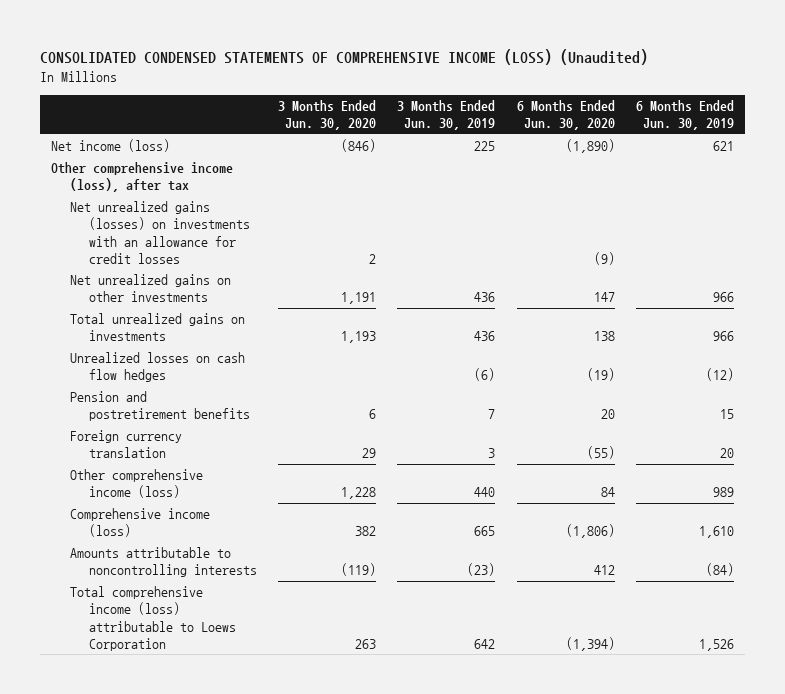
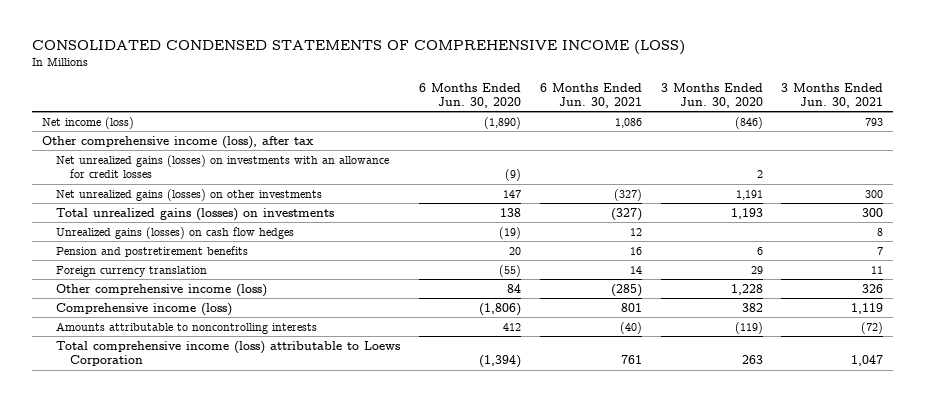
- CONSOLIDATED CONDENSED STATEMENTS OF COMPREHENSIVE INCOME (LOSS) (Unaudited)
+ CONSOLIDATED CONDENSED STATEMENTS OF COMPREHENSIVE INCOME (LOSS)
- | 3 Months Ended Jun. 30, 2020 | 3 Months Ended Jun. 30, 2019 | 6 Months Ended Jun. 30, 2020 | 6 Months Ended Jun. 30, 2019
+ | 6 Months Ended Jun. 30, 2020 | 6 Months Ended Jun. 30, 2021 | 3 Months Ended Jun. 30, 2020 | 3 Months Ended Jun. 30, 2021
- Net unrealized gains on other investments | 1,191 | 436 | 147 | 966
- Total unrealized gains on investments | 1,193 | 436 | 138 | 966
- Unrealized losses on cash flow hedges | | (6) | (19) | (12)
+ Net unrealized gains (losses) on other investments | 147 | (327) | 1,191 | 300
+ Total unrealized gains (losses) on investments | 138 | (327) | 1,193 | 300
+ Unrealized gains (losses) on cash flow hedges | (19) | 12 | | 8

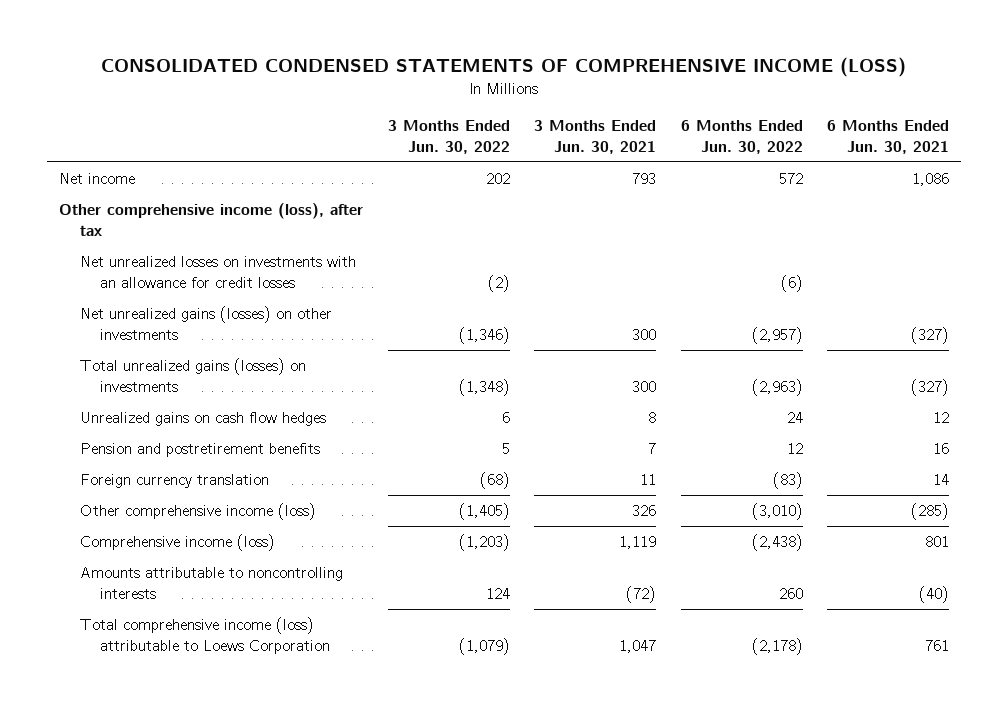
- | 6 Months Ended Jun. 30, 2020 | 6 Months Ended Jun. 30, 2021 | 3 Months Ended Jun. 30, 2020 | 3 Months Ended Jun. 30, 2021
+ | 3 Months Ended Jun. 30, 2022 | 3 Months Ended Jun. 30, 2021 | 6 Months Ended Jun. 30, 2022 | 6 Months Ended Jun. 30, 2021
- Net income (loss) | (1,890) | 1,086 | (846) | 793
+ Net income | 202 | 793 | 572 | 1,086
- Net unrealized gains (losses) on investments with an allowance for credit losses | (9) | | 2 |
+ Net unrealized losses on investments with an allowance for credit losses | (2) | | (6) |
- Unrealized gains (losses) on cash flow hedges | (19) | 12 | | 8
+ Unrealized gains on cash flow hedges | 6 | 8 | 24 | 12

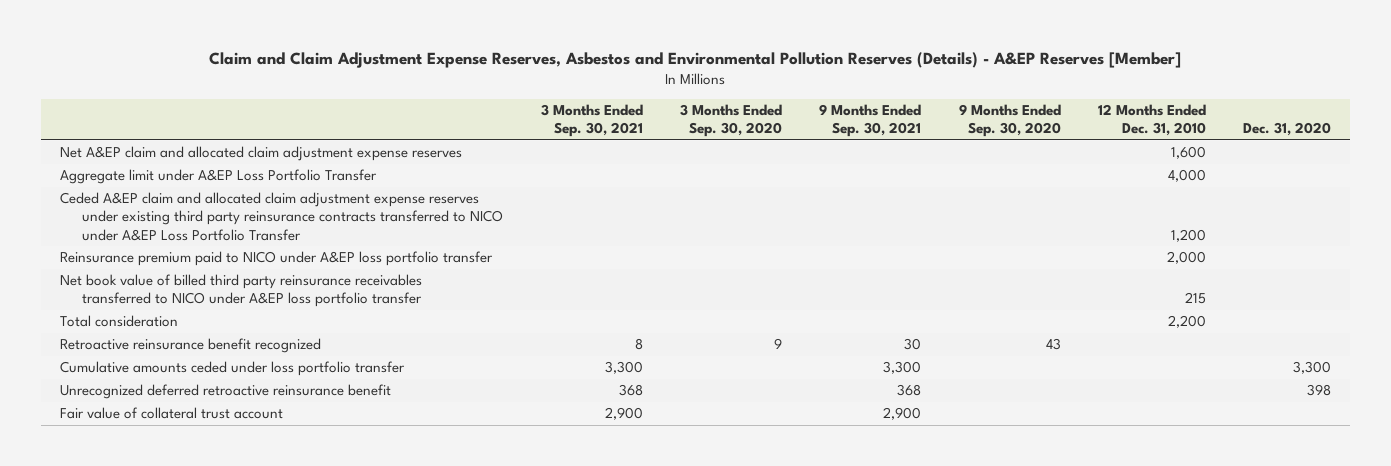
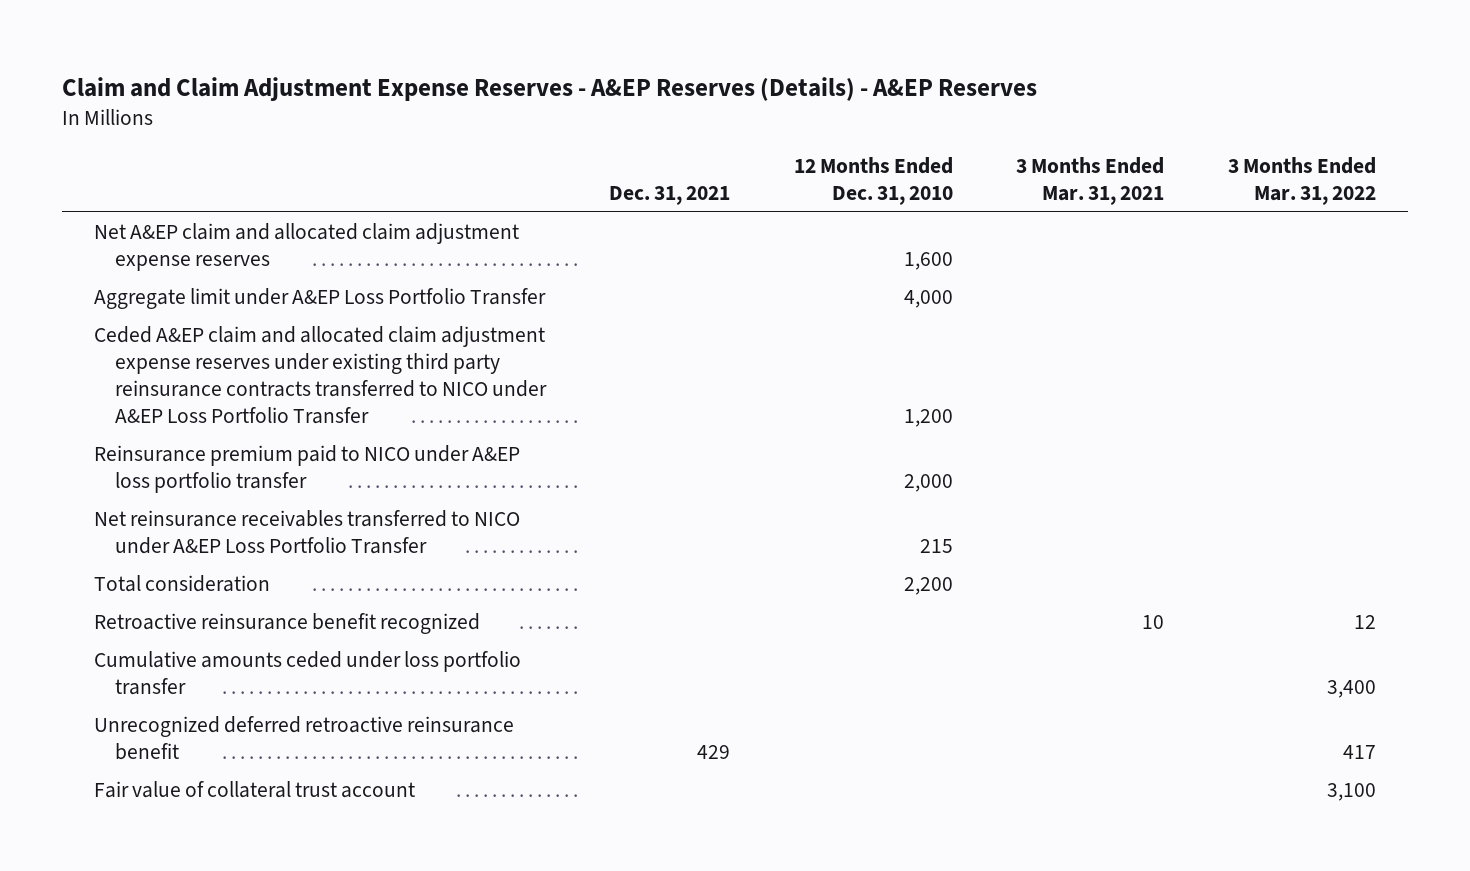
- Claim and Claim Adjustment Expense Reserves, Asbestos and Environmental Pollution Reserves (Details) - A&EP Reserves [Member]
+ Claim and Claim Adjustment Expense Reserves - A&EP Reserves (Details) - A&EP Reserves
- | 3 Months Ended Sep. 30, 2021 | 3 Months Ended Sep. 30, 2020 | 9 Months Ended Sep. 30, 2021 | 9 Months Ended Sep. 30, 2020 | 12 Months Ended Dec. 31, 2010 | Dec. 31, 2020
+ | Dec. 31, 2021 | 12 Months Ended Dec. 31, 2010 | 3 Months Ended Mar. 31, 2021 | 3 Months Ended Mar. 31, 2022
- Net book value of billed third party reinsurance receivables transferred to NICO under A&EP loss portfolio transfer | | | | | 215 |
+ Net reinsurance receivables transferred to NICO under A&EP Loss Portfolio Transfer | | 215 | |

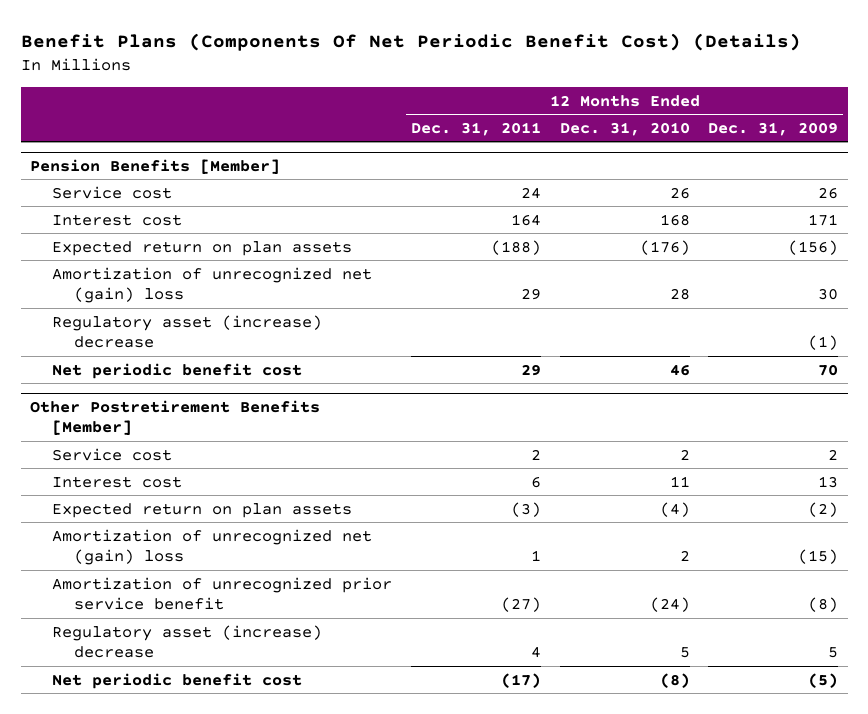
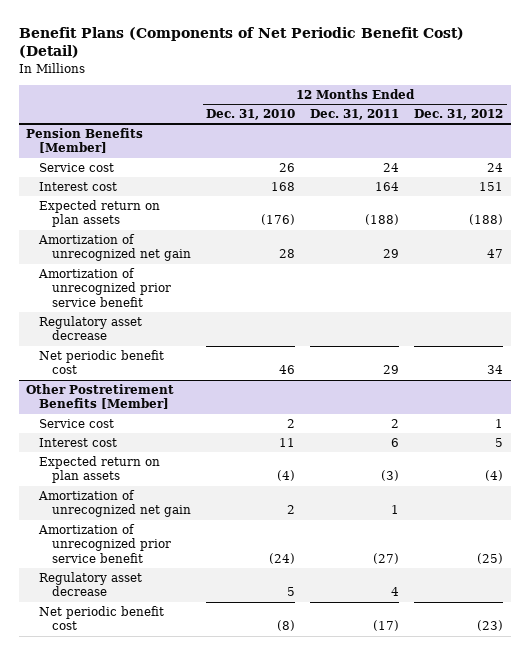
- Benefit Plans (Components Of Net Periodic Benefit Cost) (Details)
+ Benefit Plans (Components of Net Periodic Benefit Cost) (Detail)
- | 12 Months Ended Dec. 31, 2011 | 12 Months Ended Dec. 31, 2010 | 12 Months Ended Dec. 31, 2009
+ | 12 Months Ended Dec. 31, 2010 | 12 Months Ended Dec. 31, 2011 | 12 Months Ended Dec. 31, 2012
@ Pension Benefits [Member]
- Amortization of unrecognized net (gain) loss | 29 | 28 | 30
- Regulatory asset (increase) decrease | | | (1)
+ Amortization of unrecognized net gain | 28 | 29 | 47
+ Amortization of unrecognized prior service benefit
+ Regulatory asset decrease
@ Other Postretirement Benefits [Member]
- Amortization of unrecognized net (gain) loss | 1 | 2 | (15)
+ Amortization of unrecognized net gain | 2 | 1 |
- Regulatory asset (increase) decrease | 4 | 5 | 5
+ Regulatory asset decrease | 5 | 4 |

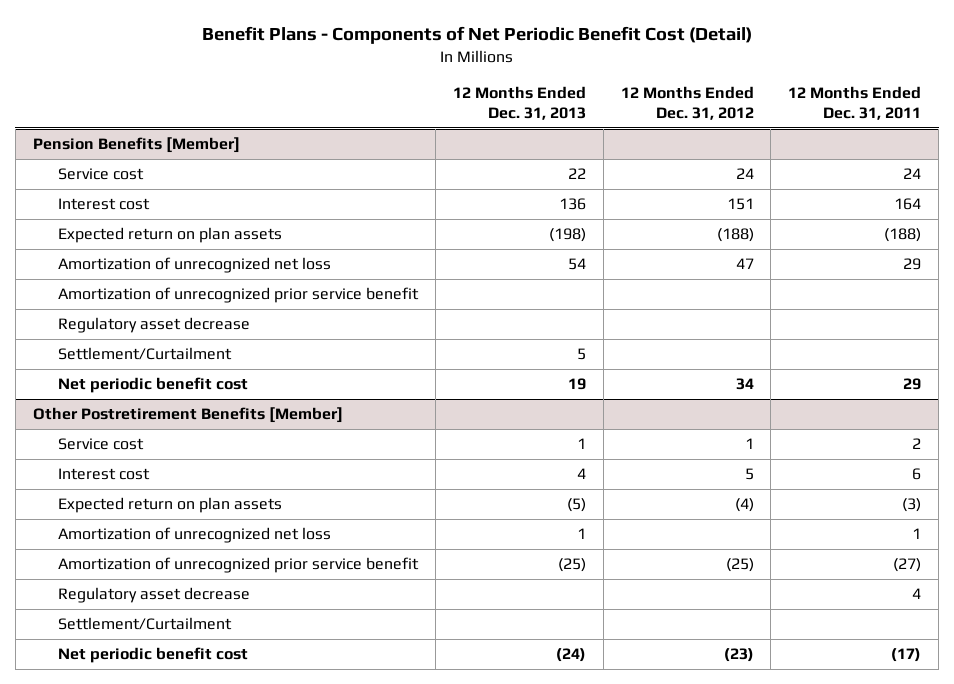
- Benefit Plans (Components of Net Periodic Benefit Cost) (Detail)
+ Benefit Plans - Components of Net Periodic Benefit Cost (Detail)
- | 12 Months Ended Dec. 31, 2010 | 12 Months Ended Dec. 31, 2011 | 12 Months Ended Dec. 31, 2012
+ | 12 Months Ended Dec. 31, 2013 | 12 Months Ended Dec. 31, 2012 | 12 Months Ended Dec. 31, 2011
@ Pension Benefits [Member]
- Amortization of unrecognized net gain | 28 | 29 | 47
+ Amortization of unrecognized net loss | 54 | 47 | 29
+ Settlement/Curtailment | 5 | |
@ Other Postretirement Benefits [Member]
- Amortization of unrecognized net gain | 2 | 1 |
+ Amortization of unrecognized net loss | 1 | | 1
+ Settlement/Curtailment

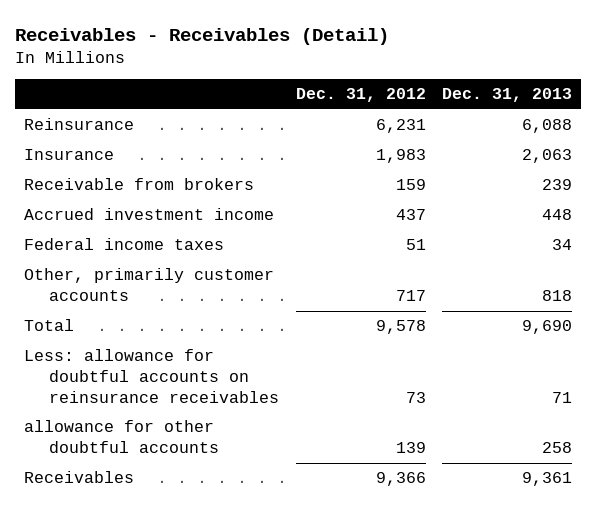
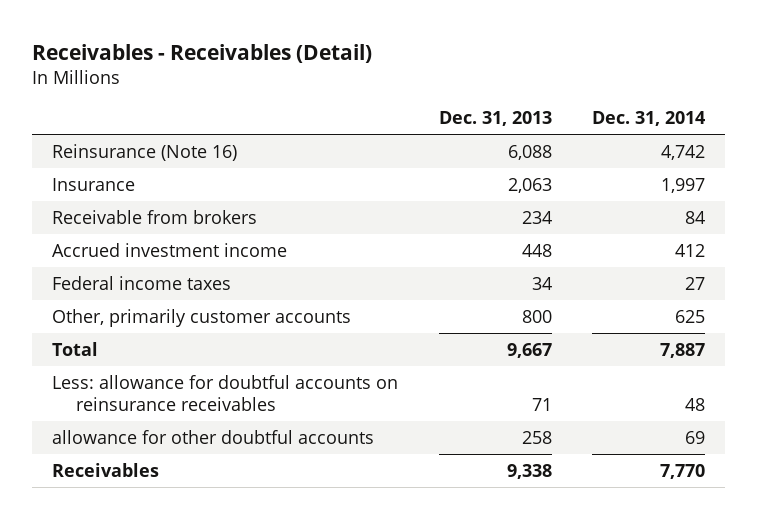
- | Dec. 31, 2012 | Dec. 31, 2013
+ | Dec. 31, 2013 | Dec. 31, 2014
- Reinsurance | 6,231 | 6,088
+ Reinsurance (Note 16) | 6,088 | 4,742
- Receivable from brokers | 159 | 239
+ Receivable from brokers | 234 | 84
- Other, primarily customer accounts | 717 | 818
- Total | 9,578 | 9,690
+ Other, primarily customer accounts | 800 | 625
+ Total | 9,667 | 7,887
- Receivables | 9,366 | 9,361
+ Receivables | 9,338 | 7,770

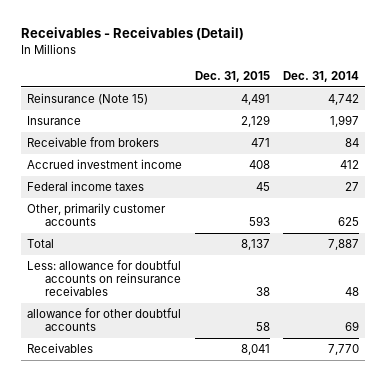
- | Dec. 31, 2013 | Dec. 31, 2014
+ | Dec. 31, 2015 | Dec. 31, 2014
- Reinsurance (Note 16) | 6,088 | 4,742
+ Reinsurance (Note 15) | 4,491 | 4,742

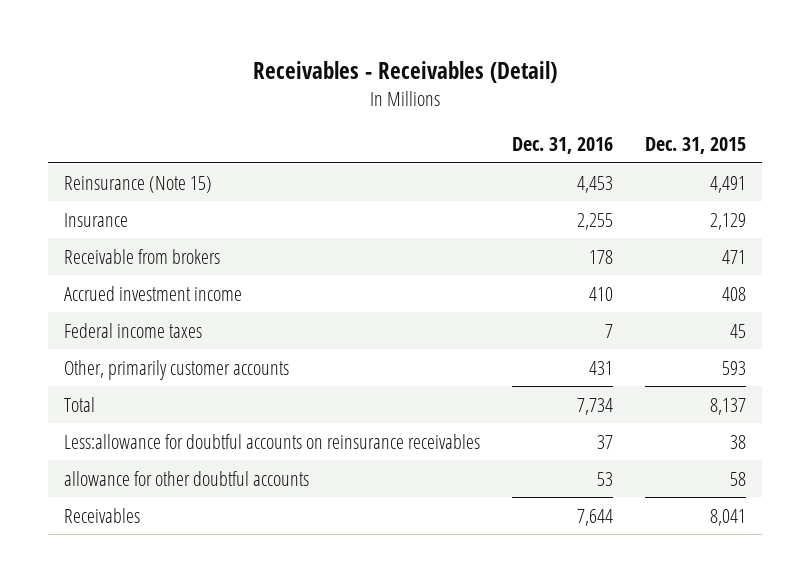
- | Dec. 31, 2015 | Dec. 31, 2014
+ | Dec. 31, 2016 | Dec. 31, 2015
- Less: allowance for doubtful accounts on reinsurance receivables | 38 | 48
+ Less:allowance for doubtful accounts on reinsurance receivables | 37 | 38

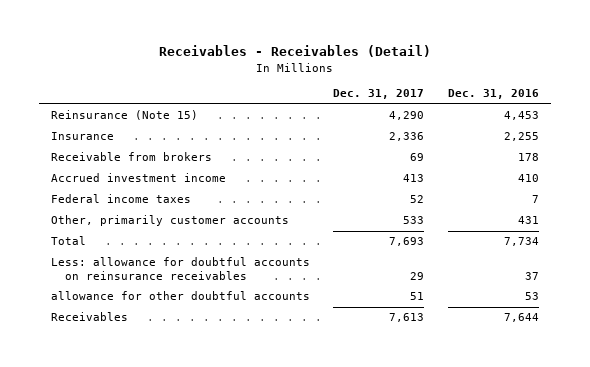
- | Dec. 31, 2016 | Dec. 31, 2015
+ | Dec. 31, 2017 | Dec. 31, 2016
- Less:allowance for doubtful accounts on reinsurance receivables | 37 | 38
+ Less: allowance for doubtful accounts on reinsurance receivables | 29 | 37

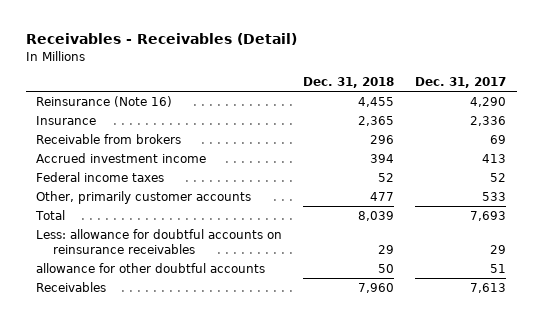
- | Dec. 31, 2017 | Dec. 31, 2016
+ | Dec. 31, 2018 | Dec. 31, 2017
- Reinsurance (Note 15) | 4,290 | 4,453
+ Reinsurance (Note 16) | 4,455 | 4,290

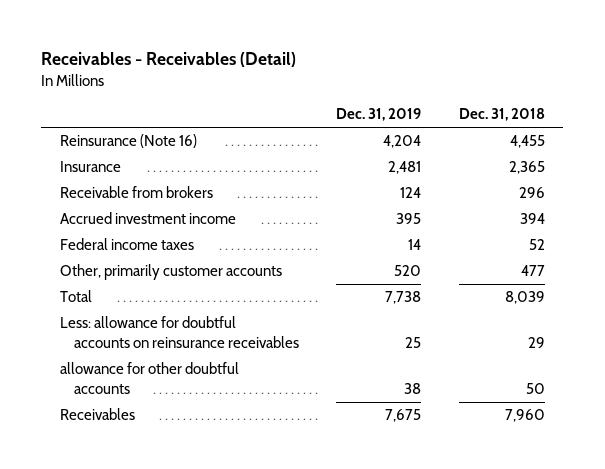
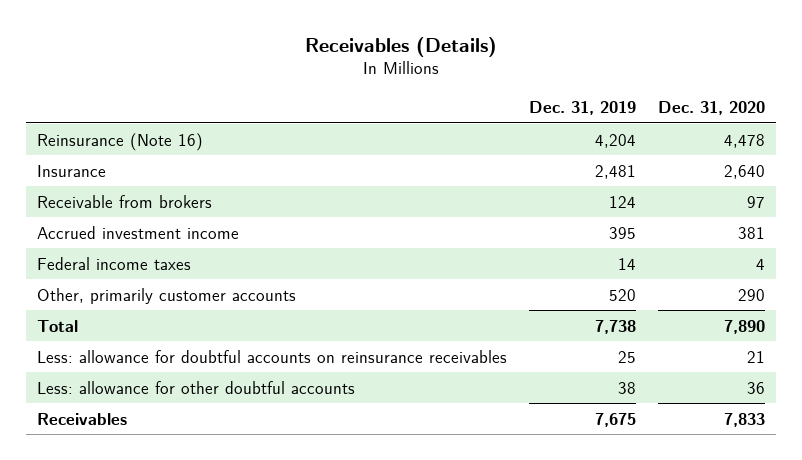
- Receivables - Receivables (Detail)
+ Receivables (Details)
- | Dec. 31, 2019 | Dec. 31, 2018
+ | Dec. 31, 2019 | Dec. 31, 2020
- allowance for other doubtful accounts | 38 | 50
+ Less: allowance for other doubtful accounts | 38 | 36

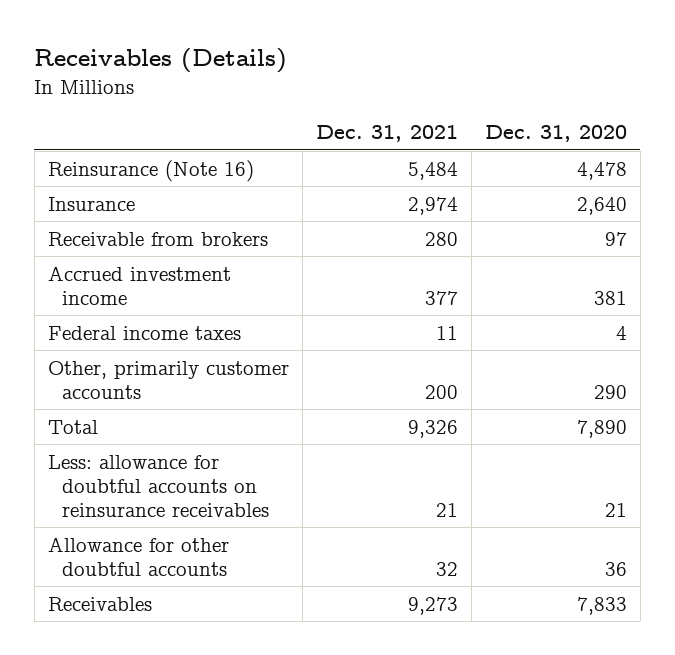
- | Dec. 31, 2019 | Dec. 31, 2020
+ | Dec. 31, 2021 | Dec. 31, 2020
- Less: allowance for other doubtful accounts | 38 | 36
+ Allowance for other doubtful accounts | 32 | 36

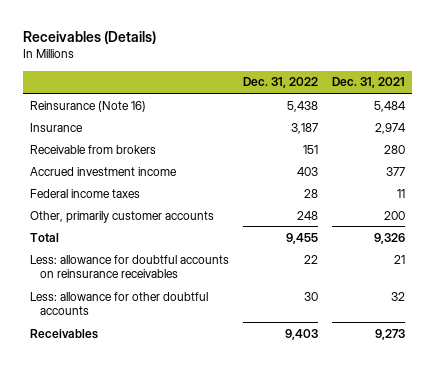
- | Dec. 31, 2021 | Dec. 31, 2020
+ | Dec. 31, 2022 | Dec. 31, 2021
- Allowance for other doubtful accounts | 32 | 36
+ Less: allowance for other doubtful accounts | 30 | 32

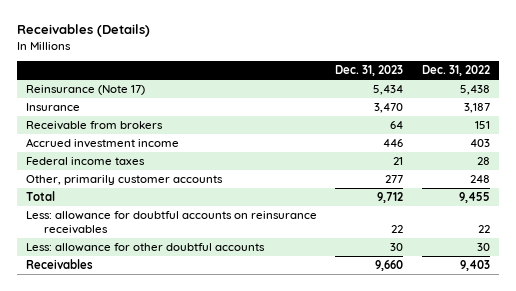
- | Dec. 31, 2022 | Dec. 31, 2021
+ | Dec. 31, 2023 | Dec. 31, 2022
- Reinsurance (Note 16) | 5,438 | 5,484
+ Reinsurance (Note 17) | 5,434 | 5,438

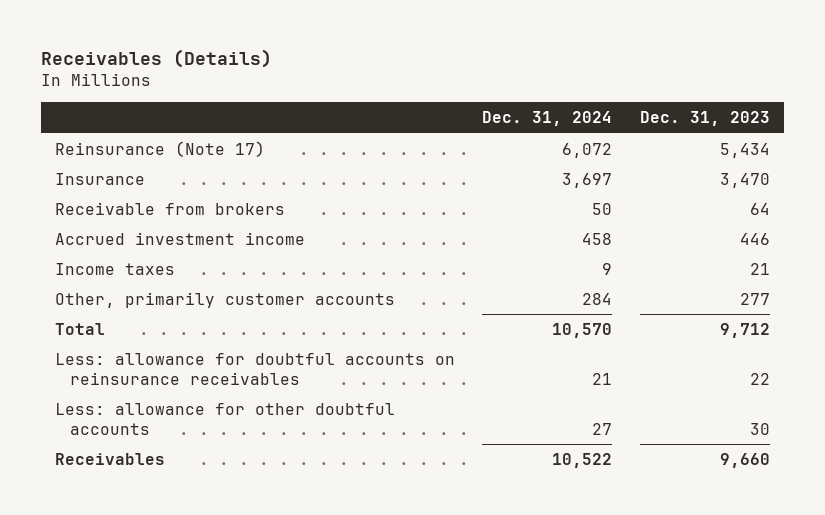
- | Dec. 31, 2023 | Dec. 31, 2022
+ | Dec. 31, 2024 | Dec. 31, 2023
- Federal income taxes | 21 | 28
+ Income taxes | 9 | 21

